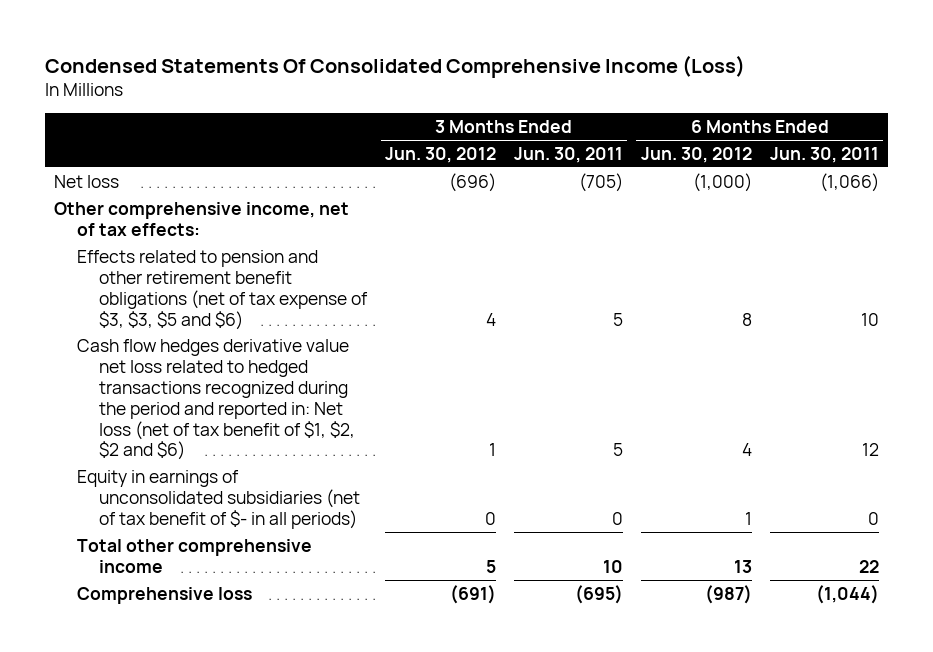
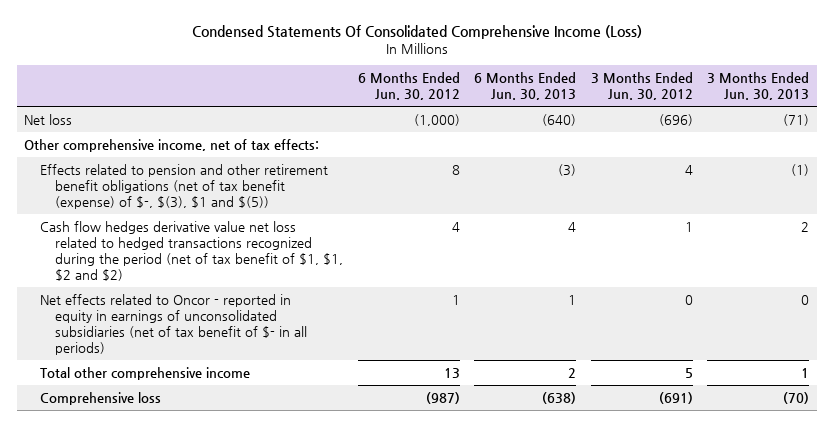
- | 3 Months Ended Jun. 30, 2012 | 3 Months Ended Jun. 30, 2011 | 6 Months Ended Jun. 30, 2012 | 6 Months Ended Jun. 30, 2011
+ | 6 Months Ended Jun. 30, 2012 | 6 Months Ended Jun. 30, 2013 | 3 Months Ended Jun. 30, 2012 | 3 Months Ended Jun. 30, 2013
- Effects related to pension and other retirement benefit obligations (net of tax expense of $3, $3, $5 and $6) | 4 | 5 | 8 | 10
- Cash flow hedges derivative value net loss related to hedged transactions recognized during the period and reported in: Net loss (net of tax benefit of $1, $2, $2 and $6) | 1 | 5 | 4 | 12
- Equity in earnings of unconsolidated subsidiaries (net of tax benefit of $- in all periods) | 0 | 0 | 1 | 0
+ Effects related to pension and other retirement benefit obligations (net of tax benefit (expense) of $-, $(3), $1 and $(5)) | 8 | (3) | 4 | (1)
+ Cash flow hedges derivative value net loss related to hedged transactions recognized during the period (net of tax benefit of $1, $1, $2 and $2) | 4 | 4 | 1 | 2
+ Net effects related to Oncor - reported in equity in earnings of unconsolidated subsidiaries (net of tax benefit of $- in all periods) | 1 | 1 | 0 | 0

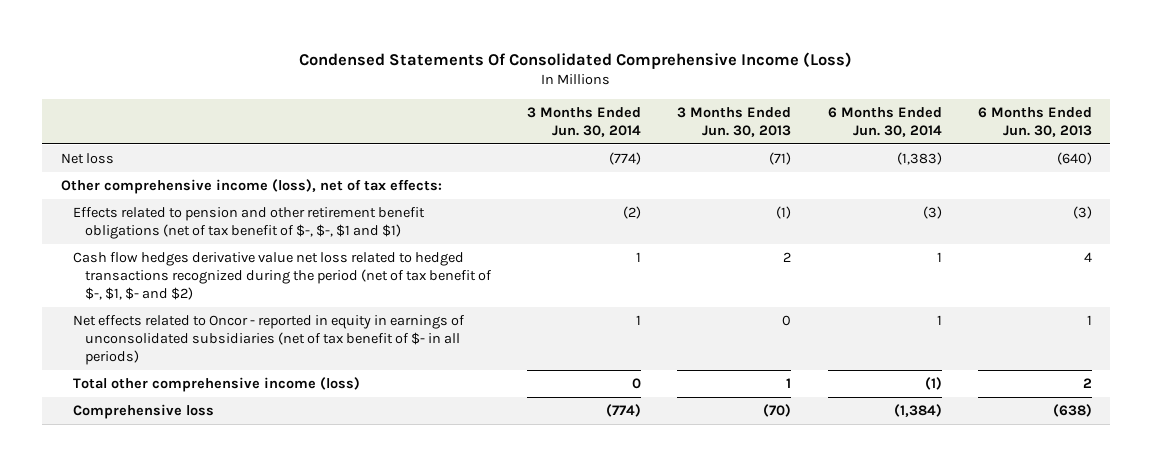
- | 6 Months Ended Jun. 30, 2012 | 6 Months Ended Jun. 30, 2013 | 3 Months Ended Jun. 30, 2012 | 3 Months Ended Jun. 30, 2013
+ | 3 Months Ended Jun. 30, 2014 | 3 Months Ended Jun. 30, 2013 | 6 Months Ended Jun. 30, 2014 | 6 Months Ended Jun. 30, 2013
- Other comprehensive income, net of tax effects:
- Effects related to pension and other retirement benefit obligations (net of tax benefit (expense) of $-, $(3), $1 and $(5)) | 8 | (3) | 4 | (1)
- Cash flow hedges derivative value net loss related to hedged transactions recognized during the period (net of tax benefit of $1, $1, $2 and $2) | 4 | 4 | 1 | 2
+ Other comprehensive income (loss), net of tax effects:
+ Effects related to pension and other retirement benefit obligations (net of tax benefit of $-, $-, $1 and $1) | (2) | (1) | (3) | (3)
+ Cash flow hedges derivative value net loss related to hedged transactions recognized during the period (net of tax benefit of $-, $1, $- and $2) | 1 | 2 | 1 | 4
- Total other comprehensive income | 13 | 2 | 5 | 1
+ Total other comprehensive income (loss) | 0 | 1 | (1) | 2

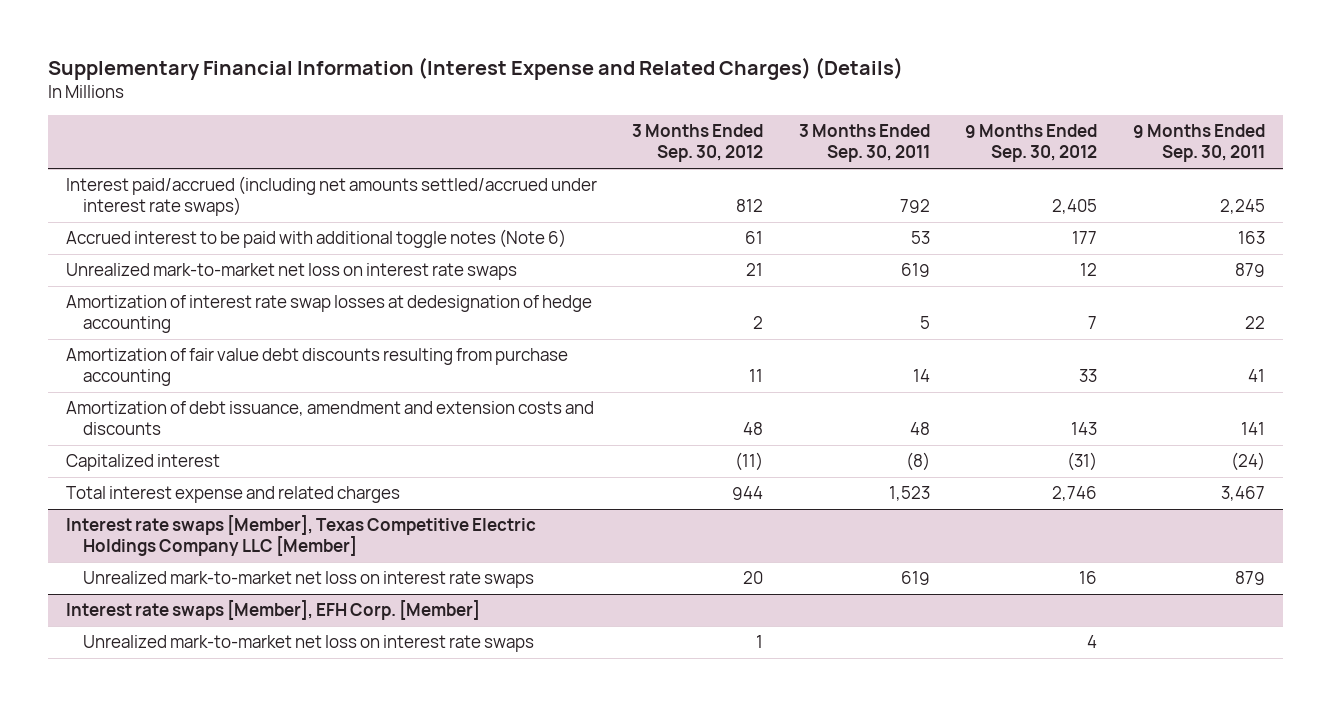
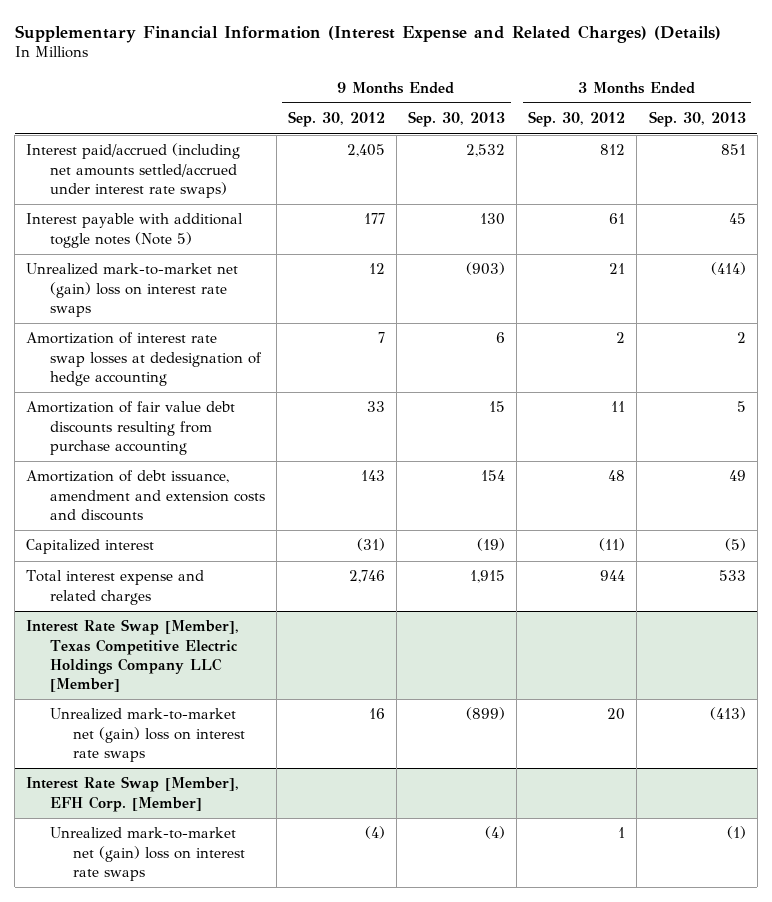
- | 3 Months Ended Sep. 30, 2012 | 3 Months Ended Sep. 30, 2011 | 9 Months Ended Sep. 30, 2012 | 9 Months Ended Sep. 30, 2011
+ | 9 Months Ended Sep. 30, 2012 | 9 Months Ended Sep. 30, 2013 | 3 Months Ended Sep. 30, 2012 | 3 Months Ended Sep. 30, 2013
- Accrued interest to be paid with additional toggle notes (Note 6) | 61 | 53 | 177 | 163
- Unrealized mark-to-market net loss on interest rate swaps | 21 | 619 | 12 | 879
+ Interest payable with additional toggle notes (Note 5) | 177 | 130 | 61 | 45
+ Unrealized mark-to-market net (gain) loss on interest rate swaps | 12 | (903) | 21 | (414)
- Interest rate swaps [Member], Texas Competitive Electric Holdings Company LLC [Member]
- Unrealized mark-to-market net loss on interest rate swaps | 20 | 619 | 16 | 879
- Interest rate swaps [Member], EFH Corp. [Member]
- Unrealized mark-to-market net loss on interest rate swaps | 1 | | 4 |
+ Interest Rate Swap [Member], Texas Competitive Electric Holdings Company LLC [Member]
+ Unrealized mark-to-market net (gain) loss on interest rate swaps | 16 | (899) | 20 | (413)
+ Interest Rate Swap [Member], EFH Corp. [Member]
+ Unrealized mark-to-market net (gain) loss on interest rate swaps | (4) | (4) | 1 | (1)

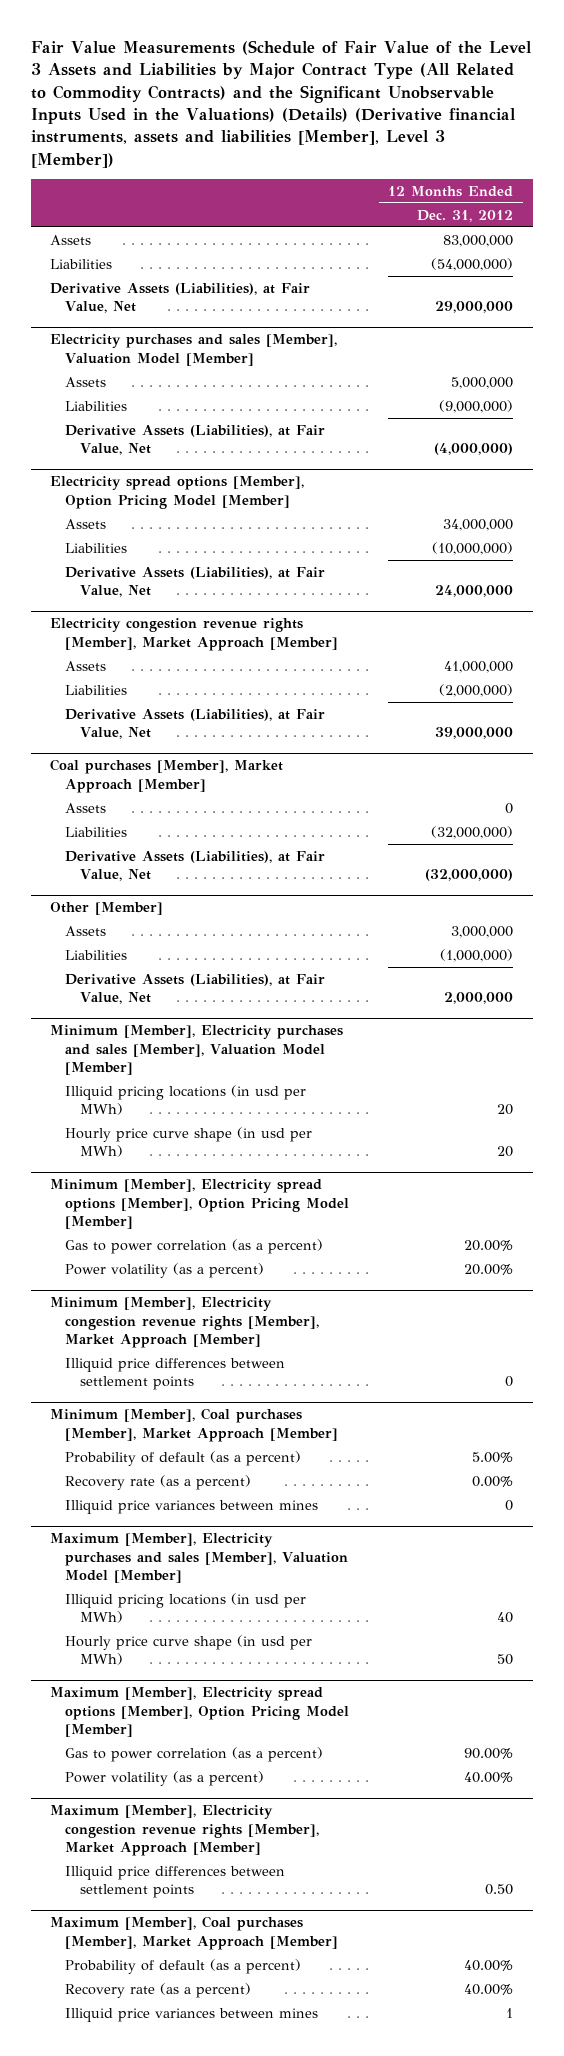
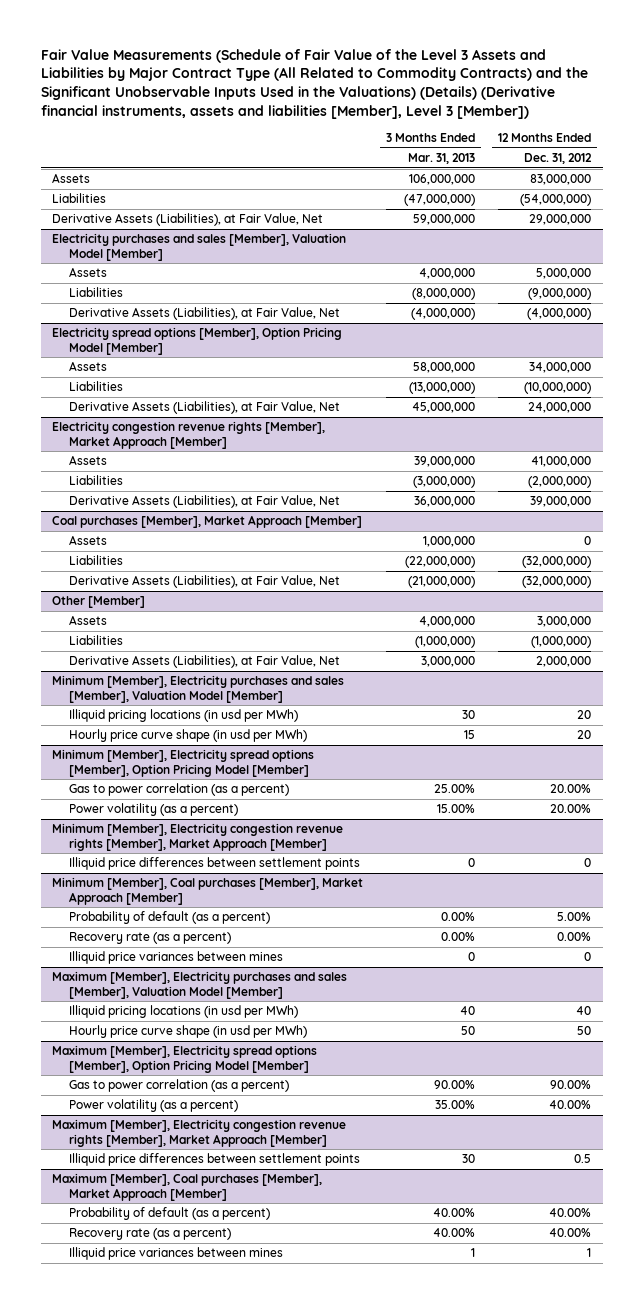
- | 12 Months Ended Dec. 31, 2012
+ | 3 Months Ended Mar. 31, 2013 | 12 Months Ended Dec. 31, 2012
@ Maximum [Member], Electricity congestion revenue rights [Member], Market Approach [Member]
- Illiquid price differences between settlement points | 0.50
+ Illiquid price differences between settlement points | 30 | 0.5

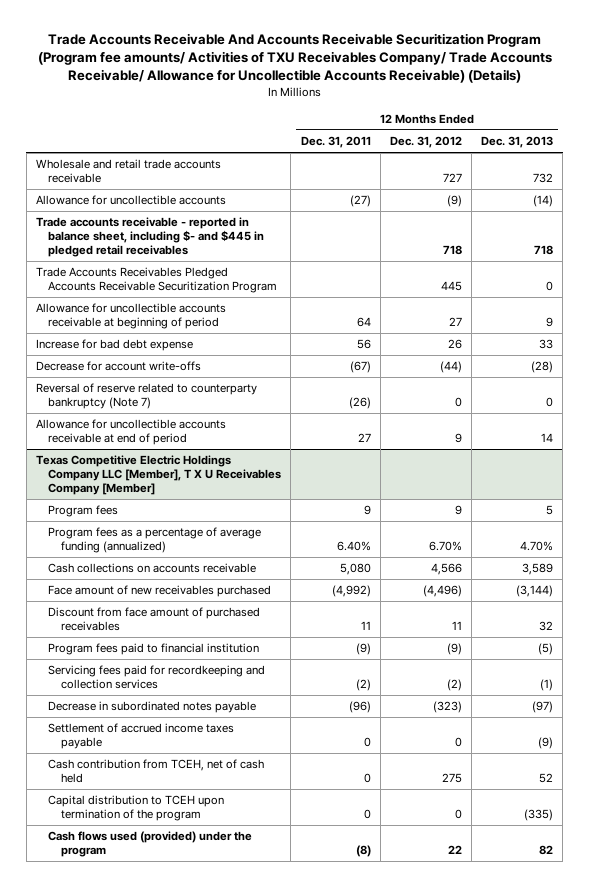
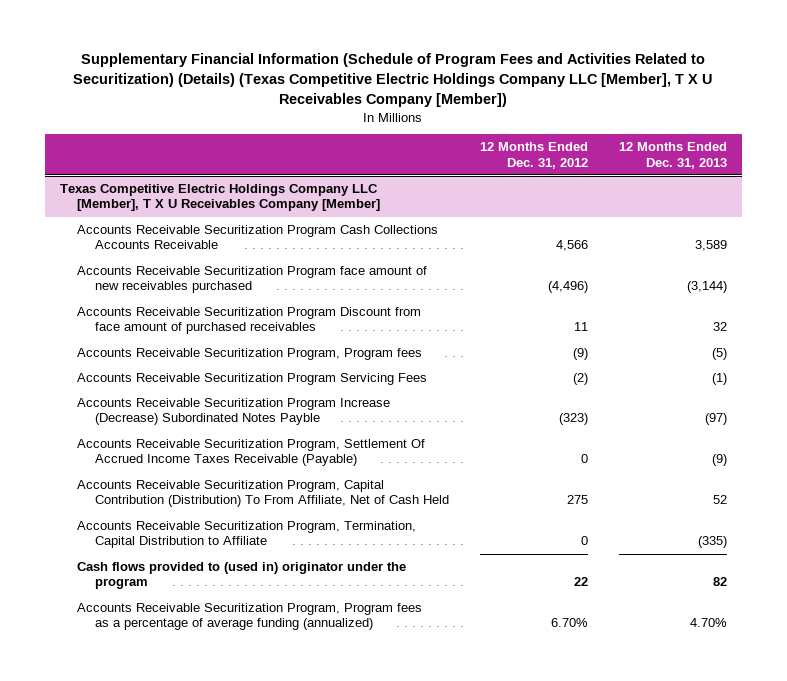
- Trade Accounts Receivable And Accounts Receivable Securitization Program (Program fee amounts/ Activities of TXU Receivables Company/ Trade Accounts Receivable/ Allowance for Uncollectible Accounts Receivable) (Details)
+ Supplementary Financial Information (Schedule of Program Fees and Activities Related to Securitization) (Details) (Texas Competitive Electric Holdings Company LLC [Member], T X U Receivables Company [Member])
- | 12 Months Ended Dec. 31, 2011 | 12 Months Ended Dec. 31, 2012 | 12 Months Ended Dec. 31, 2013
+ | 12 Months Ended Dec. 31, 2012 | 12 Months Ended Dec. 31, 2013
- Wholesale and retail trade accounts receivable | | 727 | 732
- Allowance for uncollectible accounts | (27) | (9) | (14)
- Trade accounts receivable - reported in balance sheet, including $- and $445 in pledged retail receivables | | 718 | 718
- Trade Accounts Receivables Pledged Accounts Receivable Securitization Program | | 445 | 0
- Allowance for uncollectible accounts receivable at beginning of period | 64 | 27 | 9
- Increase for bad debt expense | 56 | 26 | 33
- Decrease for account write-offs | (67) | (44) | (28)
- Reversal of reserve related to counterparty bankruptcy (Note 7) | (26) | 0 | 0
- Allowance for uncollectible accounts receivable at end of period | 27 | 9 | 14
@ Texas Competitive Electric Holdings Company LLC [Member], T X U Receivables Company [Member]
- Program fees | 9 | 9 | 5
- Program fees as a percentage of average funding (annualized) | 6.40% | 6.70% | 4.70%
- Cash collections on accounts receivable | 5,080 | 4,566 | 3,589
- Face amount of new receivables purchased | (4,992) | (4,496) | (3,144)
- Discount from face amount of purchased receivables | 11 | 11 | 32
- Program fees paid to financial institution | (9) | (9) | (5)
- Servicing fees paid for recordkeeping and collection services | (2) | (2) | (1)
- Decrease in subordinated notes payable | (96) | (323) | (97)
- Settlement of accrued income taxes payable | 0 | 0 | (9)
- Cash contribution from TCEH, net of cash held | 0 | 275 | 52
- Capital distribution to TCEH upon termination of the program | 0 | 0 | (335)
- Cash flows used (provided) under the program | (8) | 22 | 82
+ Accounts Receivable Securitization Program Cash Collections Accounts Receivable | 4,566 | 3,589
+ Accounts Receivable Securitization Program face amount of new receivables purchased | (4,496) | (3,144)
+ Accounts Receivable Securitization Program Discount from face amount of purchased receivables | 11 | 32
+ Accounts Receivable Securitization Program, Program fees | (9) | (5)
+ Accounts Receivable Securitization Program Servicing Fees | (2) | (1)
+ Accounts Receivable Securitization Program Increase (Decrease) Subordinated Notes Payble | (323) | (97)
+ Accounts Receivable Securitization Program, Settlement Of Accrued Income Taxes Receivable (Payable) | 0 | (9)
+ Accounts Receivable Securitization Program, Capital Contribution (Distribution) To From Affiliate, Net of Cash Held | 275 | 52
+ Accounts Receivable Securitization Program, Termination, Capital Distribution to Affiliate | 0 | (335)
+ Cash flows provided to (used in) originator under the program | 22 | 82
+ Accounts Receivable Securitization Program, Program fees as a percentage of average funding (annualized) | 6.70% | 4.70%

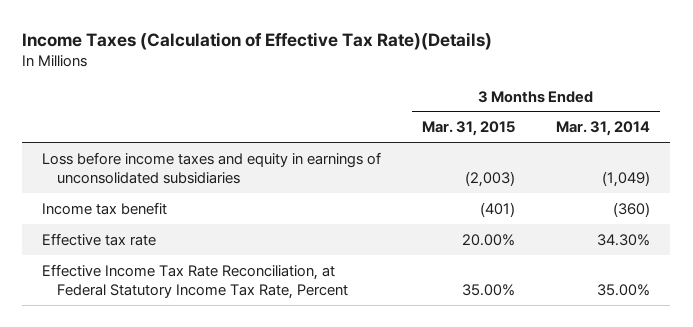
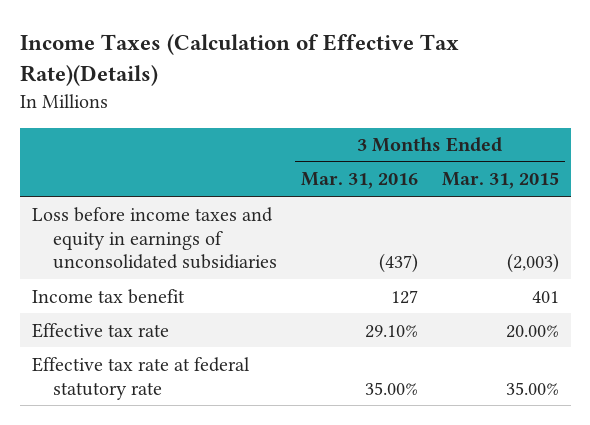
- | 3 Months Ended Mar. 31, 2015 | 3 Months Ended Mar. 31, 2014
+ | 3 Months Ended Mar. 31, 2016 | 3 Months Ended Mar. 31, 2015
- Income tax benefit | (401) | (360)
+ Income tax benefit | 127 | 401
- Effective Income Tax Rate Reconciliation, at Federal Statutory Income Tax Rate, Percent | 35.00% | 35.00%
+ Effective tax rate at federal statutory rate | 35.00% | 35.00%

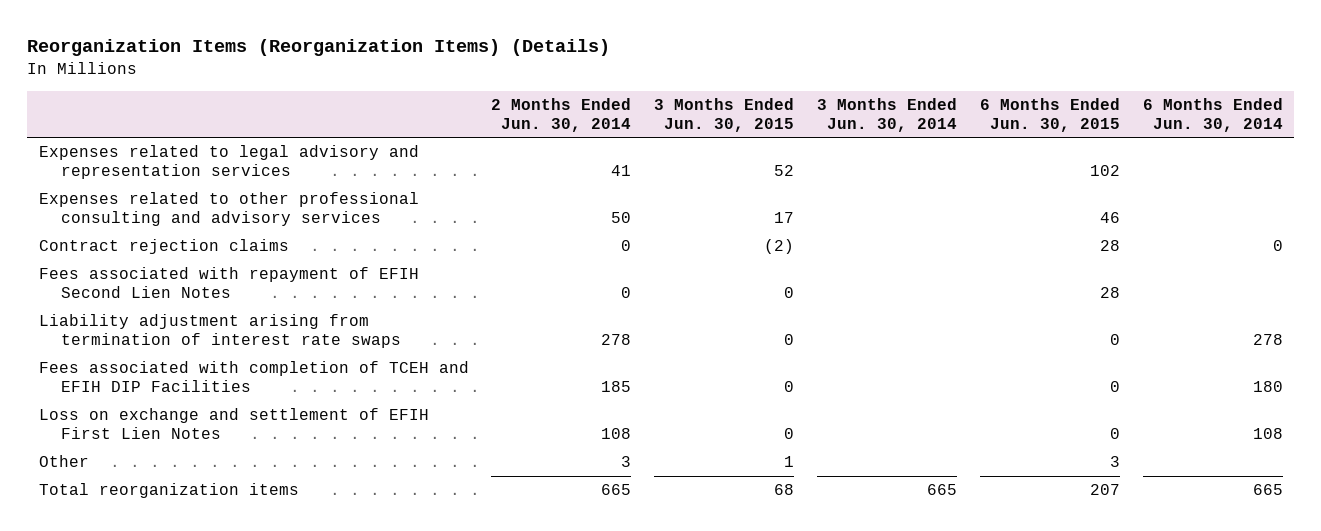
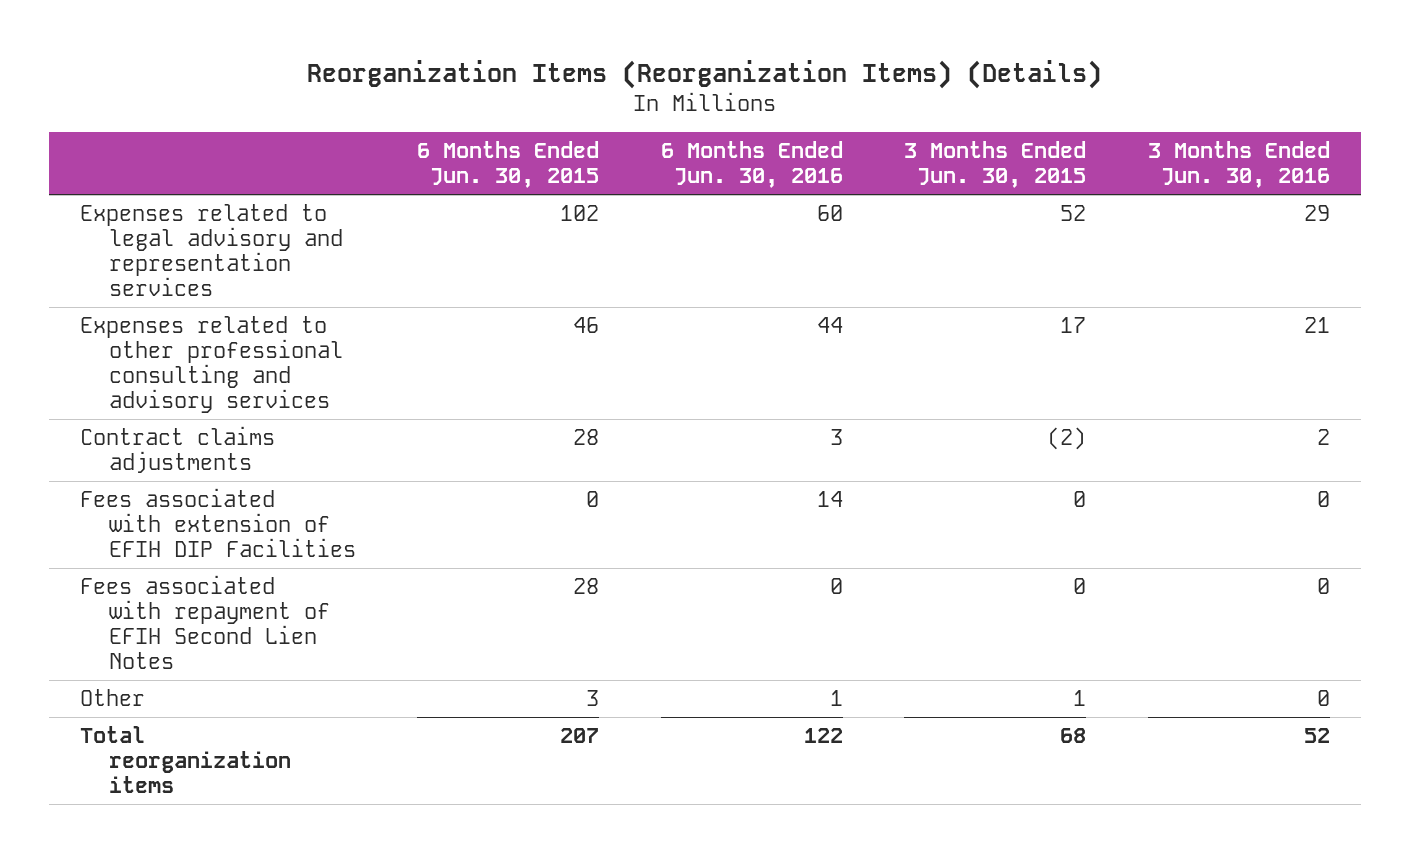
- | 2 Months Ended Jun. 30, 2014 | 3 Months Ended Jun. 30, 2015 | 3 Months Ended Jun. 30, 2014 | 6 Months Ended Jun. 30, 2015 | 6 Months Ended Jun. 30, 2014
+ | 6 Months Ended Jun. 30, 2015 | 6 Months Ended Jun. 30, 2016 | 3 Months Ended Jun. 30, 2015 | 3 Months Ended Jun. 30, 2016
- Contract rejection claims | 0 | (2) | | 28 | 0
+ Contract claims adjustments | 28 | 3 | (2) | 2
+ Fees associated with extension of EFIH DIP Facilities | 0 | 14 | 0 | 0
- Liability adjustment arising from termination of interest rate swaps | 278 | 0 | | 0 | 278
- Fees associated with completion of TCEH and EFIH DIP Facilities | 185 | 0 | | 0 | 180
- Loss on exchange and settlement of EFIH First Lien Notes | 108 | 0 | | 0 | 108

